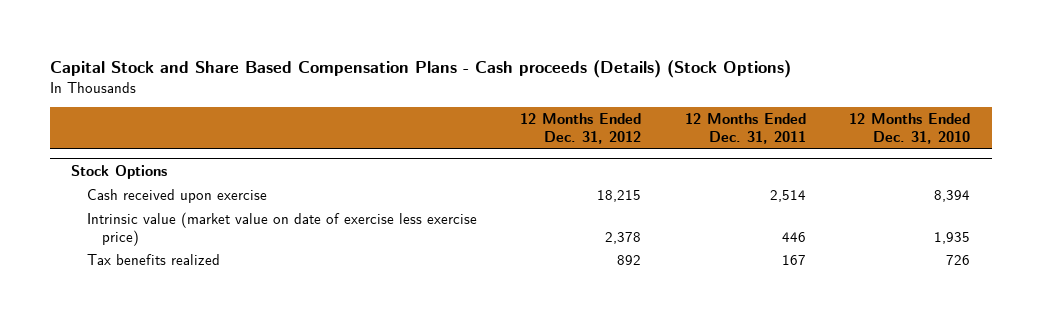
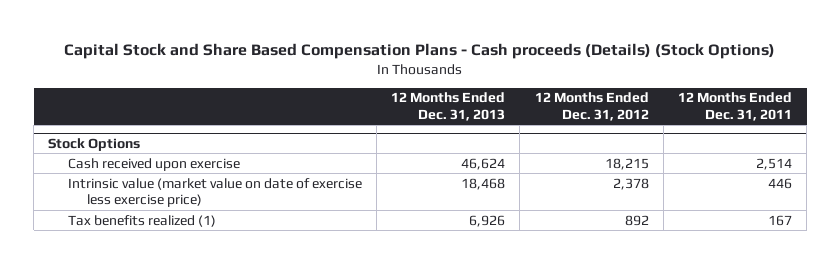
- | 12 Months Ended Dec. 31, 2012 | 12 Months Ended Dec. 31, 2011 | 12 Months Ended Dec. 31, 2010
+ | 12 Months Ended Dec. 31, 2013 | 12 Months Ended Dec. 31, 2012 | 12 Months Ended Dec. 31, 2011
@ Stock Options
- Tax benefits realized | 892 | 167 | 726
+ Tax benefits realized (1) | 6,926 | 892 | 167

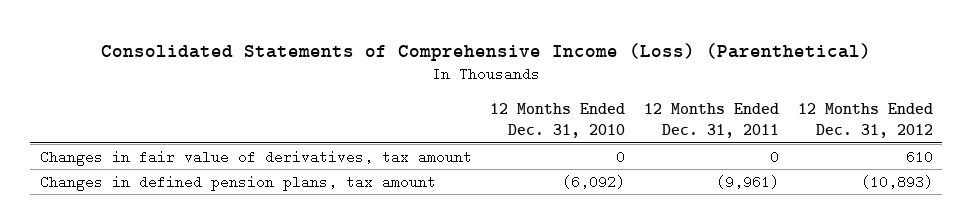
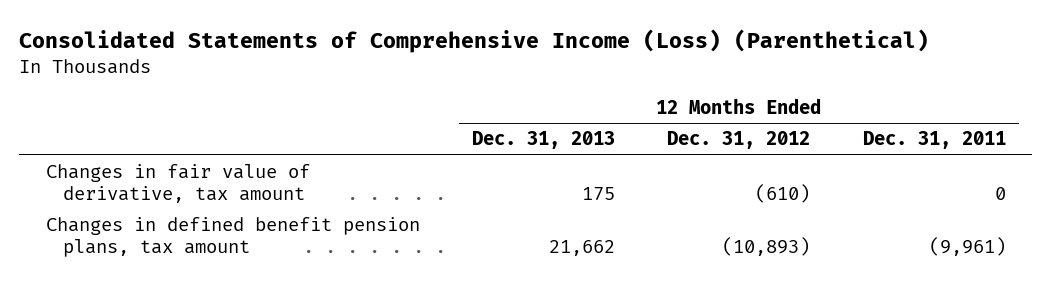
- | 12 Months Ended Dec. 31, 2010 | 12 Months Ended Dec. 31, 2011 | 12 Months Ended Dec. 31, 2012
+ | 12 Months Ended Dec. 31, 2013 | 12 Months Ended Dec. 31, 2012 | 12 Months Ended Dec. 31, 2011
- Changes in fair value of derivatives, tax amount | 0 | 0 | 610
- Changes in defined pension plans, tax amount | (6,092) | (9,961) | (10,893)
+ Changes in fair value of derivative, tax amount | 175 | (610) | 0
+ Changes in defined benefit pension plans, tax amount | 21,662 | (10,893) | (9,961)

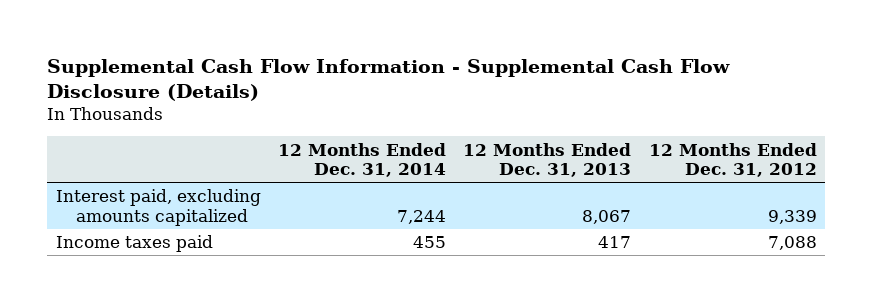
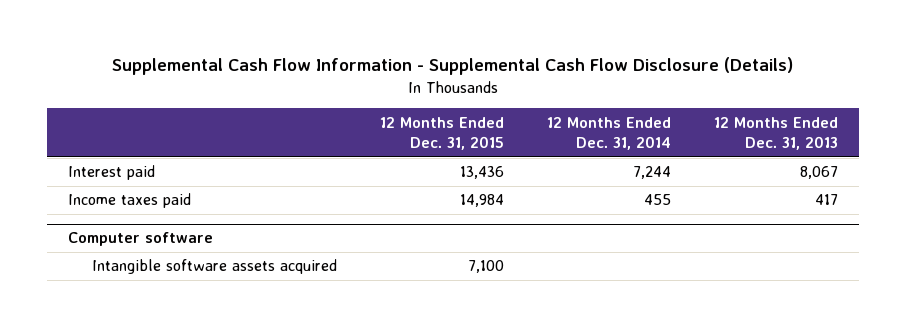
- | 12 Months Ended Dec. 31, 2014 | 12 Months Ended Dec. 31, 2013 | 12 Months Ended Dec. 31, 2012
+ | 12 Months Ended Dec. 31, 2015 | 12 Months Ended Dec. 31, 2014 | 12 Months Ended Dec. 31, 2013
- Interest paid, excluding amounts capitalized | 7,244 | 8,067 | 9,339
+ Interest paid | 13,436 | 7,244 | 8,067
+ Computer software
+ Intangible software assets acquired | 7,100 | |

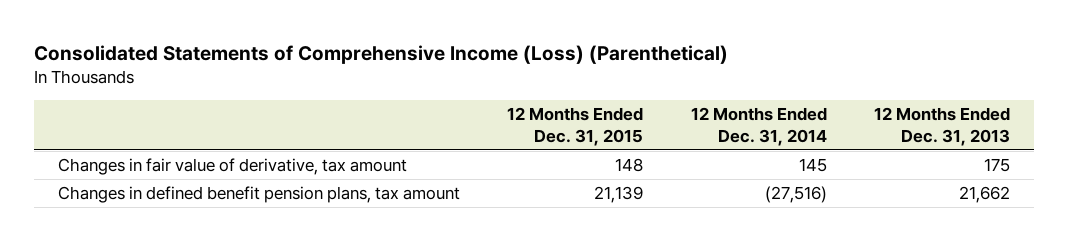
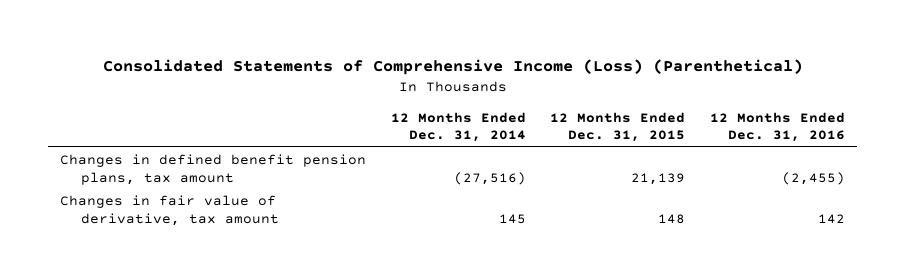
- | 12 Months Ended Dec. 31, 2015 | 12 Months Ended Dec. 31, 2014 | 12 Months Ended Dec. 31, 2013
+ | 12 Months Ended Dec. 31, 2014 | 12 Months Ended Dec. 31, 2015 | 12 Months Ended Dec. 31, 2016
moved down: Changes in fair value of derivative, tax amount | 145 | 148 | 142

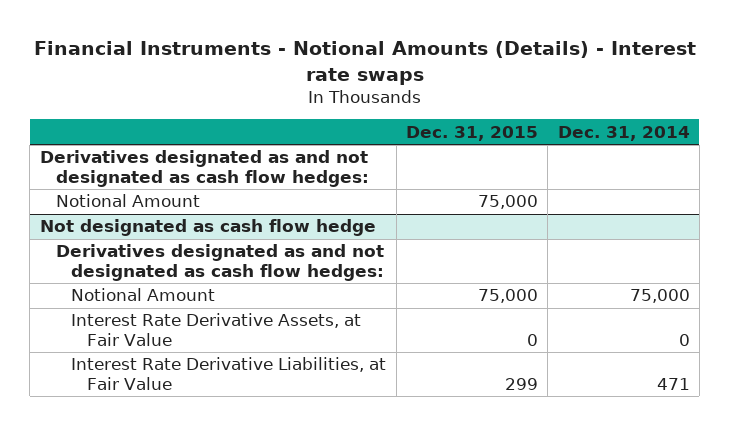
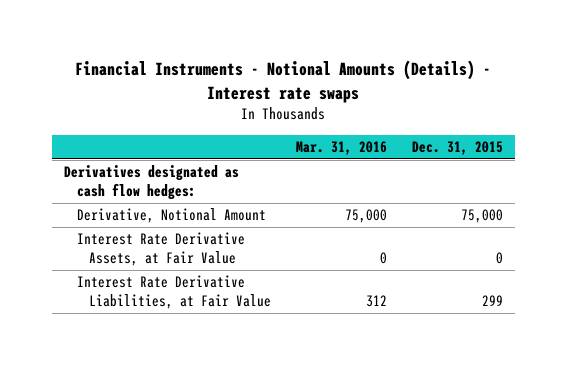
- | Dec. 31, 2015 | Dec. 31, 2014
+ | Mar. 31, 2016 | Dec. 31, 2015
- Derivatives designated as and not designated as cash flow hedges:
- Notional Amount | 75,000 |
- Not designated as cash flow hedge
- Derivatives designated as and not designated as cash flow hedges:
- Notional Amount | 75,000 | 75,000
+ Derivatives designated as cash flow hedges:
+ Derivative, Notional Amount | 75,000 | 75,000

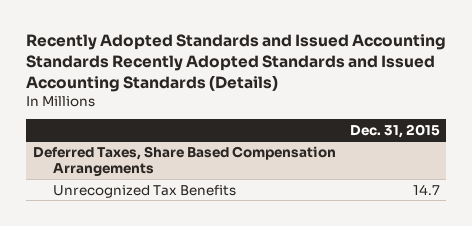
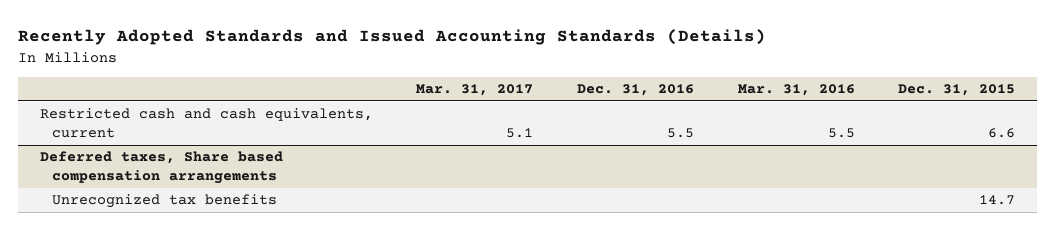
- Recently Adopted Standards and Issued Accounting Standards Recently Adopted Standards and Issued Accounting Standards (Details)
+ Recently Adopted Standards and Issued Accounting Standards (Details)
- | Dec. 31, 2015
+ | Mar. 31, 2017 | Dec. 31, 2016 | Mar. 31, 2016 | Dec. 31, 2015
- Deferred Taxes, Share Based Compensation Arrangements
- Unrecognized Tax Benefits | 14.7
+ Restricted cash and cash equivalents, current | 5.1 | 5.5 | 5.5 | 6.6
+ Deferred taxes, Share based compensation arrangements
+ Unrecognized tax benefits | | | | 14.7

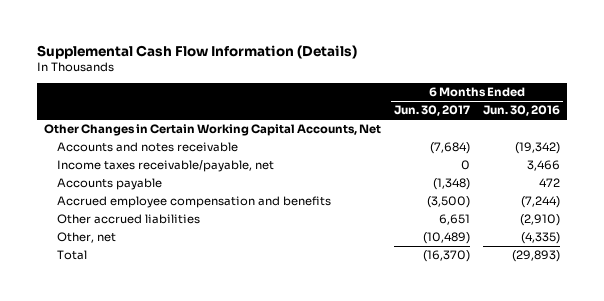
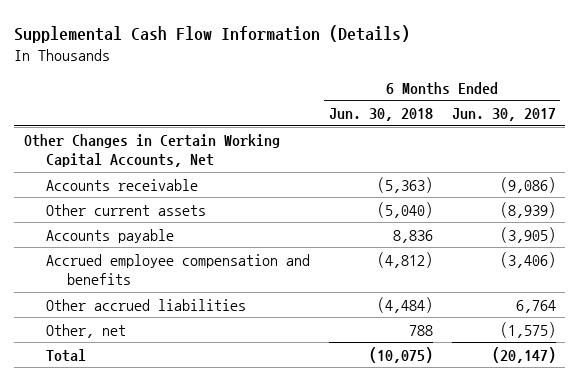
- | 6 Months Ended Jun. 30, 2017 | 6 Months Ended Jun. 30, 2016
+ | 6 Months Ended Jun. 30, 2018 | 6 Months Ended Jun. 30, 2017
- Accounts and notes receivable | (7,684) | (19,342)
- Income taxes receivable/payable, net | 0 | 3,466
- Accounts payable | (1,348) | 472
- Accrued employee compensation and benefits | (3,500) | (7,244)
- Other accrued liabilities | 6,651 | (2,910)
- Other, net | (10,489) | (4,335)
- Total | (16,370) | (29,893)
+ Accounts receivable | (5,363) | (9,086)
+ Other current assets | (5,040) | (8,939)
+ Accounts payable | 8,836 | (3,905)
+ Accrued employee compensation and benefits | (4,812) | (3,406)
+ Other accrued liabilities | (4,484) | 6,764
+ Other, net | 788 | (1,575)
+ Total | (10,075) | (20,147)

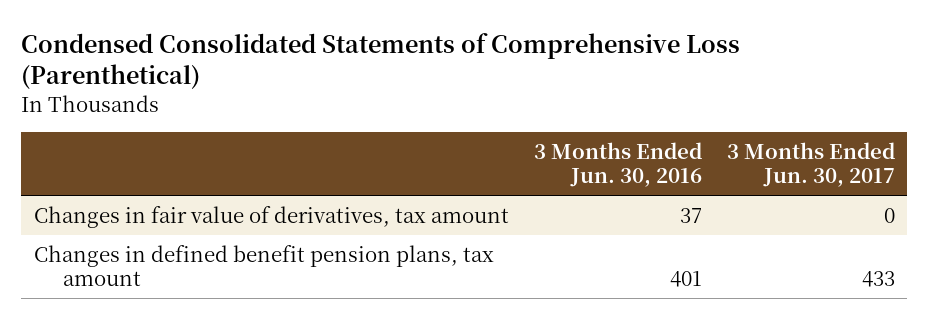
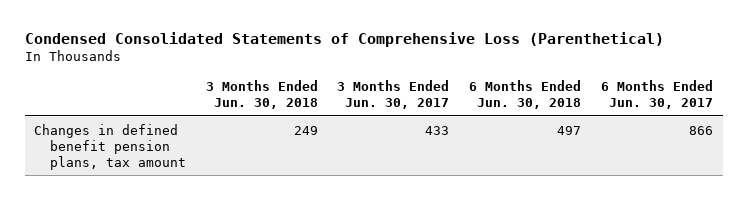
- | 3 Months Ended Jun. 30, 2016 | 3 Months Ended Jun. 30, 2017
+ | 3 Months Ended Jun. 30, 2018 | 3 Months Ended Jun. 30, 2017 | 6 Months Ended Jun. 30, 2018 | 6 Months Ended Jun. 30, 2017
- Changes in fair value of derivatives, tax amount | 37 | 0

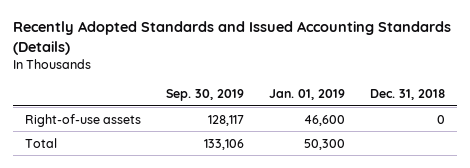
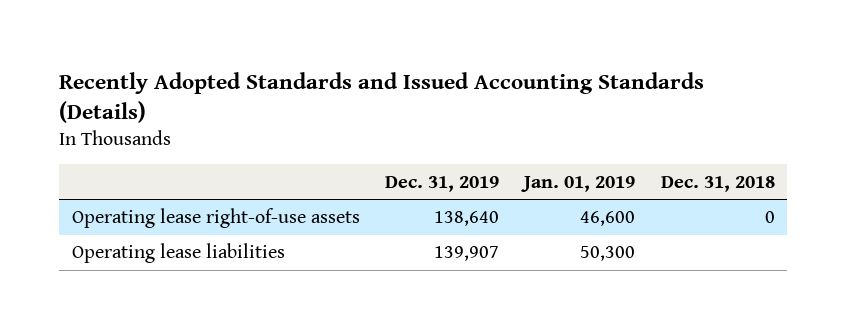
- | Sep. 30, 2019 | Jan. 01, 2019 | Dec. 31, 2018
+ | Dec. 31, 2019 | Jan. 01, 2019 | Dec. 31, 2018
- Right-of-use assets | 128,117 | 46,600 | 0
- Total | 133,106 | 50,300 |
+ Operating lease right-of-use assets | 138,640 | 46,600 | 0
+ Operating lease liabilities | 139,907 | 50,300 |

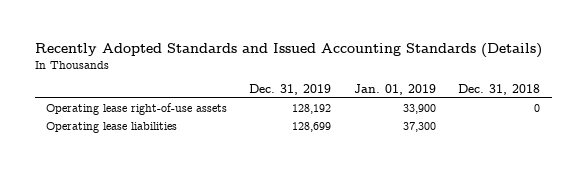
- Operating lease right-of-use assets | 138,640 | 46,600 | 0
- Operating lease liabilities | 139,907 | 50,300 |
+ Operating lease right-of-use assets | 128,192 | 33,900 | 0
+ Operating lease liabilities | 128,699 | 37,300 |

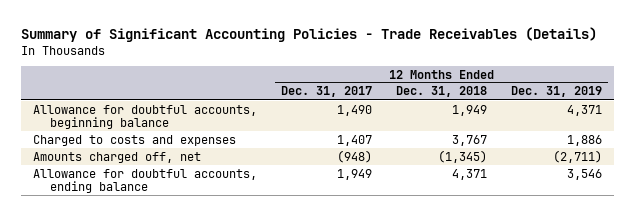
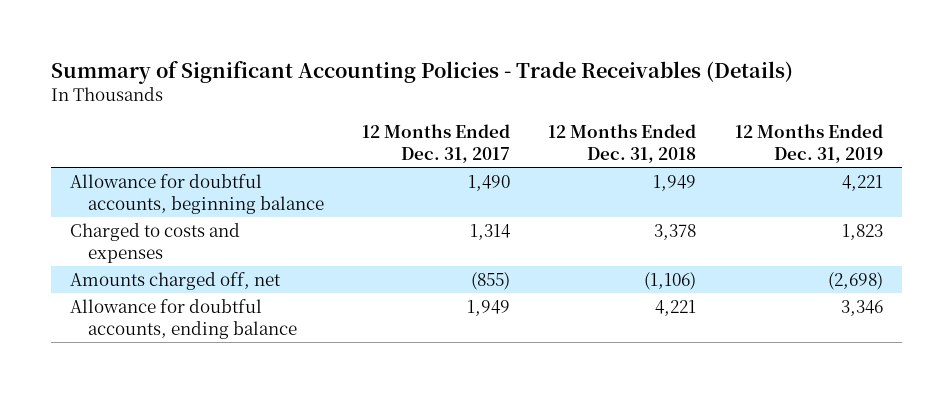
- Allowance for doubtful accounts, beginning balance | 1,490 | 1,949 | 4,371
- Charged to costs and expenses | 1,407 | 3,767 | 1,886
- Amounts charged off, net | (948) | (1,345) | (2,711)
- Allowance for doubtful accounts, ending balance | 1,949 | 4,371 | 3,546
+ Allowance for doubtful accounts, beginning balance | 1,490 | 1,949 | 4,221
+ Charged to costs and expenses | 1,314 | 3,378 | 1,823
+ Amounts charged off, net | (855) | (1,106) | (2,698)
+ Allowance for doubtful accounts, ending balance | 1,949 | 4,221 | 3,346

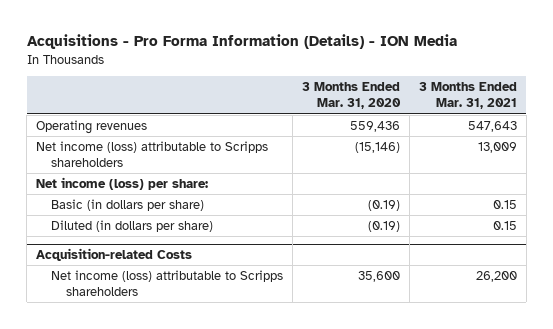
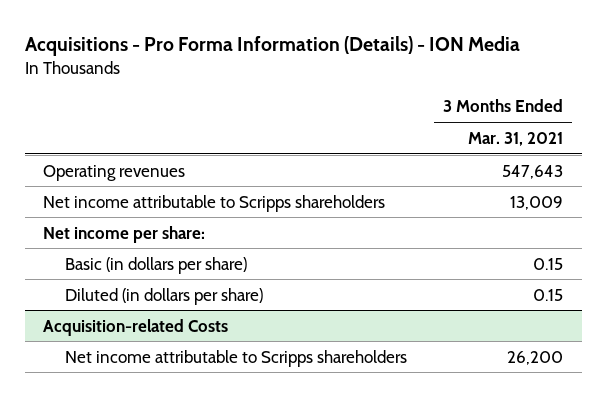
- | 3 Months Ended Mar. 31, 2020 | 3 Months Ended Mar. 31, 2021
+ | 3 Months Ended Mar. 31, 2021
- Net income (loss) attributable to Scripps shareholders | (15,146) | 13,009
- Net income (loss) per share:
+ Net income attributable to Scripps shareholders | 13,009
+ Net income per share:
@ Acquisition-related Costs
- Net income (loss) attributable to Scripps shareholders | 35,600 | 26,200
+ Net income attributable to Scripps shareholders | 26,200

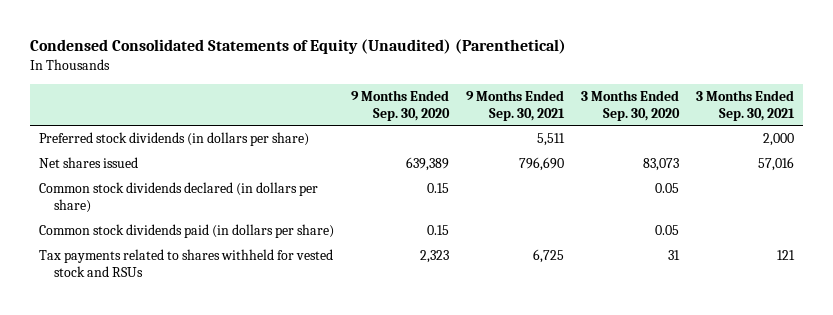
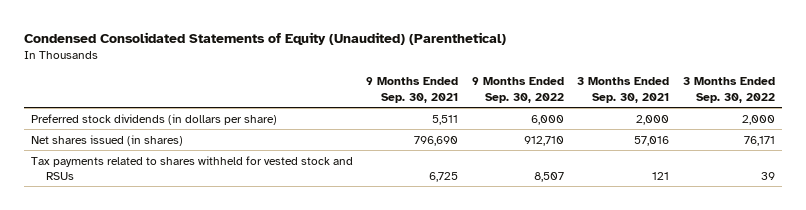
- | 9 Months Ended Sep. 30, 2020 | 9 Months Ended Sep. 30, 2021 | 3 Months Ended Sep. 30, 2020 | 3 Months Ended Sep. 30, 2021
+ | 9 Months Ended Sep. 30, 2021 | 9 Months Ended Sep. 30, 2022 | 3 Months Ended Sep. 30, 2021 | 3 Months Ended Sep. 30, 2022
- Net shares issued | 639,389 | 796,690 | 83,073 | 57,016
- Common stock dividends declared (in dollars per share) | 0.15 | | 0.05 |
- Common stock dividends paid (in dollars per share) | 0.15 | | 0.05 |
+ Net shares issued (in shares) | 796,690 | 912,710 | 57,016 | 76,171

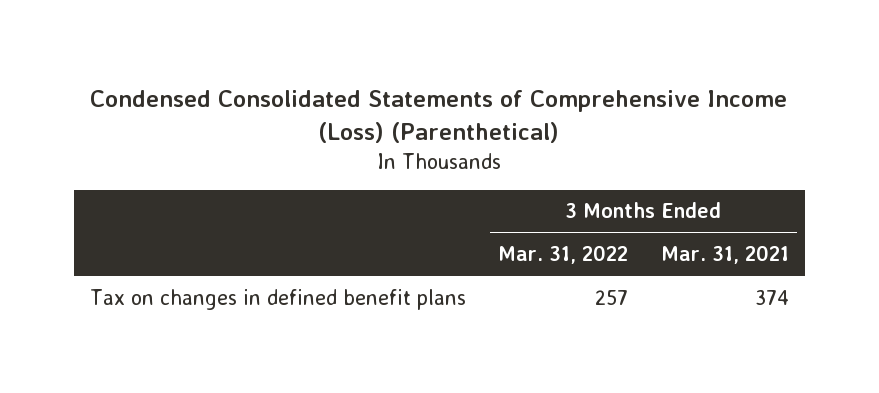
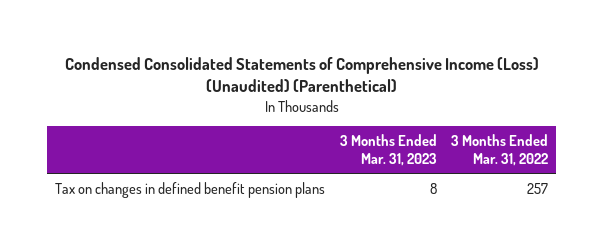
- Condensed Consolidated Statements of Comprehensive Income (Loss) (Parenthetical)
+ Condensed Consolidated Statements of Comprehensive Income (Loss) (Unaudited) (Parenthetical)
- | 3 Months Ended Mar. 31, 2022 | 3 Months Ended Mar. 31, 2021
+ | 3 Months Ended Mar. 31, 2023 | 3 Months Ended Mar. 31, 2022
- Tax on changes in defined benefit plans | 257 | 374
+ Tax on changes in defined benefit pension plans | 8 | 257

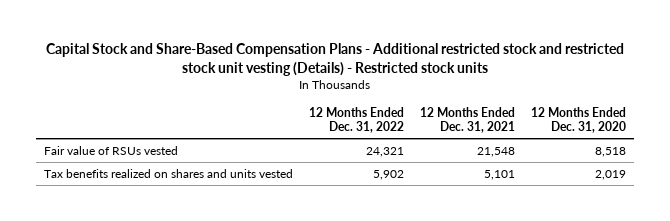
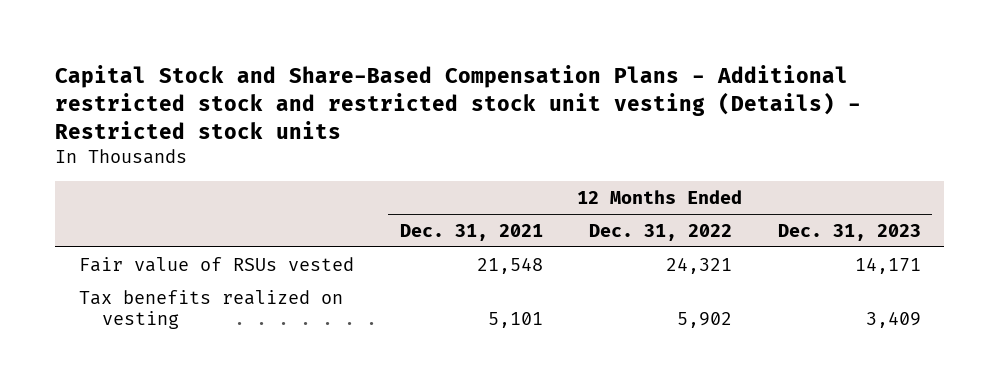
- | 12 Months Ended Dec. 31, 2022 | 12 Months Ended Dec. 31, 2021 | 12 Months Ended Dec. 31, 2020
+ | 12 Months Ended Dec. 31, 2021 | 12 Months Ended Dec. 31, 2022 | 12 Months Ended Dec. 31, 2023
- Tax benefits realized on shares and units vested | 5,902 | 5,101 | 2,019
+ Tax benefits realized on vesting | 5,101 | 5,902 | 3,409

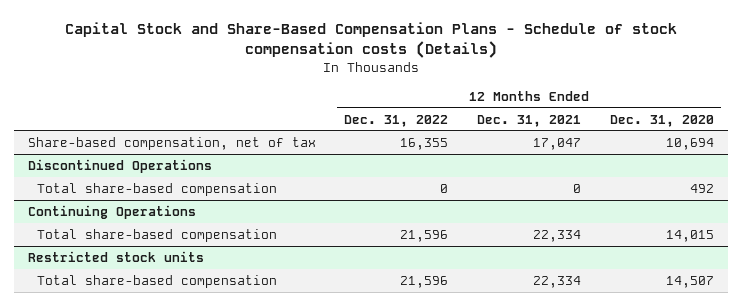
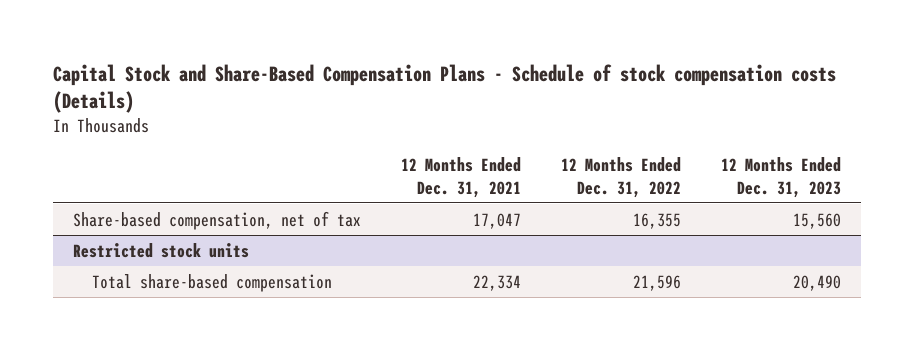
- | 12 Months Ended Dec. 31, 2022 | 12 Months Ended Dec. 31, 2021 | 12 Months Ended Dec. 31, 2020
+ | 12 Months Ended Dec. 31, 2021 | 12 Months Ended Dec. 31, 2022 | 12 Months Ended Dec. 31, 2023
- Discontinued Operations
- Total share-based compensation | 0 | 0 | 492
- Continuing Operations
- Total share-based compensation | 21,596 | 22,334 | 14,015

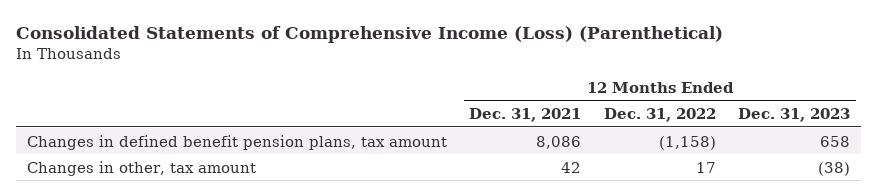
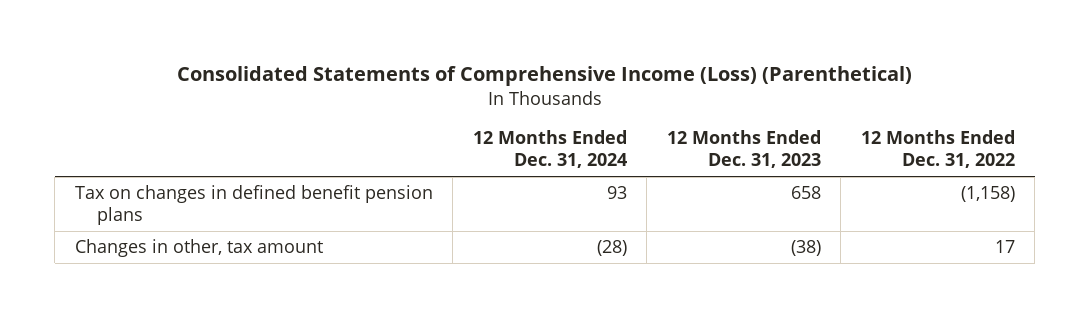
- | 12 Months Ended Dec. 31, 2021 | 12 Months Ended Dec. 31, 2022 | 12 Months Ended Dec. 31, 2023
+ | 12 Months Ended Dec. 31, 2024 | 12 Months Ended Dec. 31, 2023 | 12 Months Ended Dec. 31, 2022
- Changes in defined benefit pension plans, tax amount | 8,086 | (1,158) | 658
+ Tax on changes in defined benefit pension plans | 93 | 658 | (1,158)

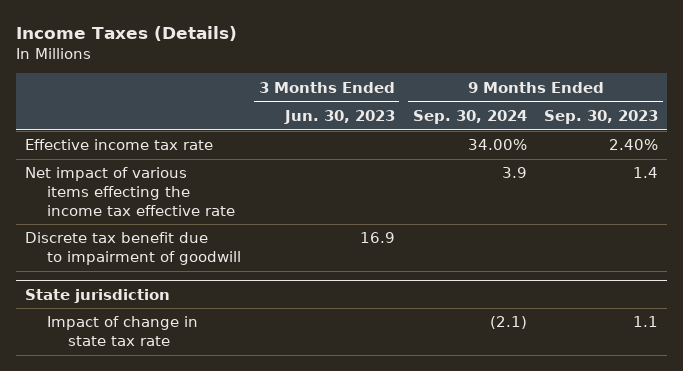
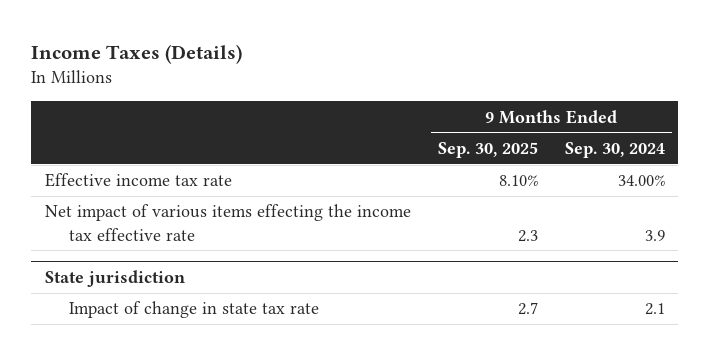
- | 3 Months Ended Jun. 30, 2023 | 9 Months Ended Sep. 30, 2024 | 9 Months Ended Sep. 30, 2023
+ | 9 Months Ended Sep. 30, 2025 | 9 Months Ended Sep. 30, 2024
- Discrete tax benefit due to impairment of goodwill | 16.9 | |
@ State jurisdiction
- Impact of change in state tax rate | | (2.1) | 1.1
+ Impact of change in state tax rate | 2.7 | 2.1

